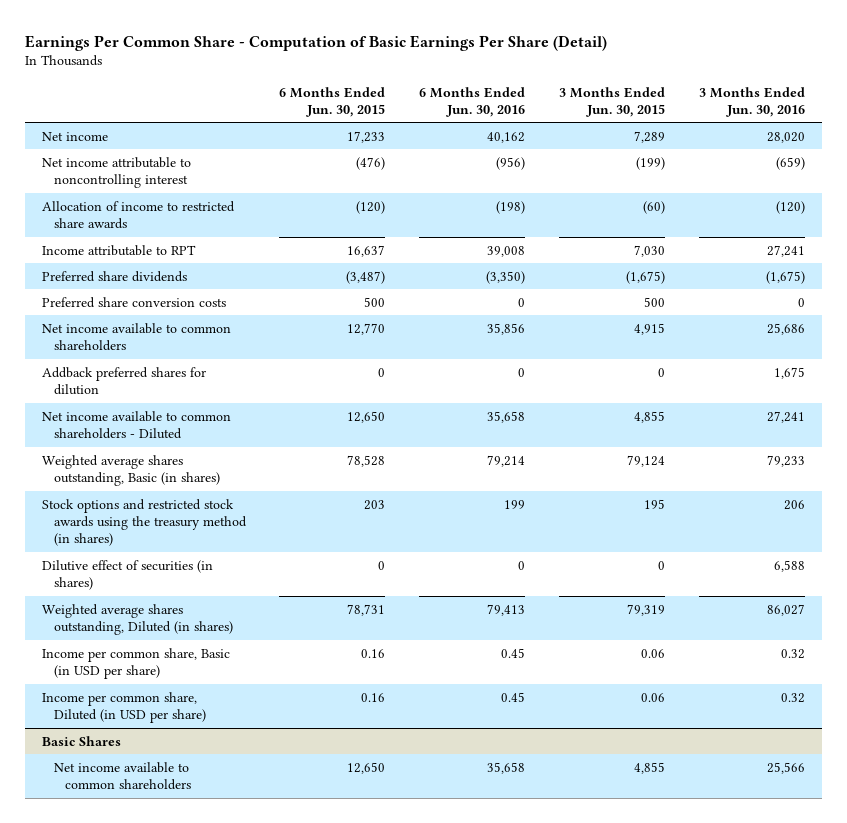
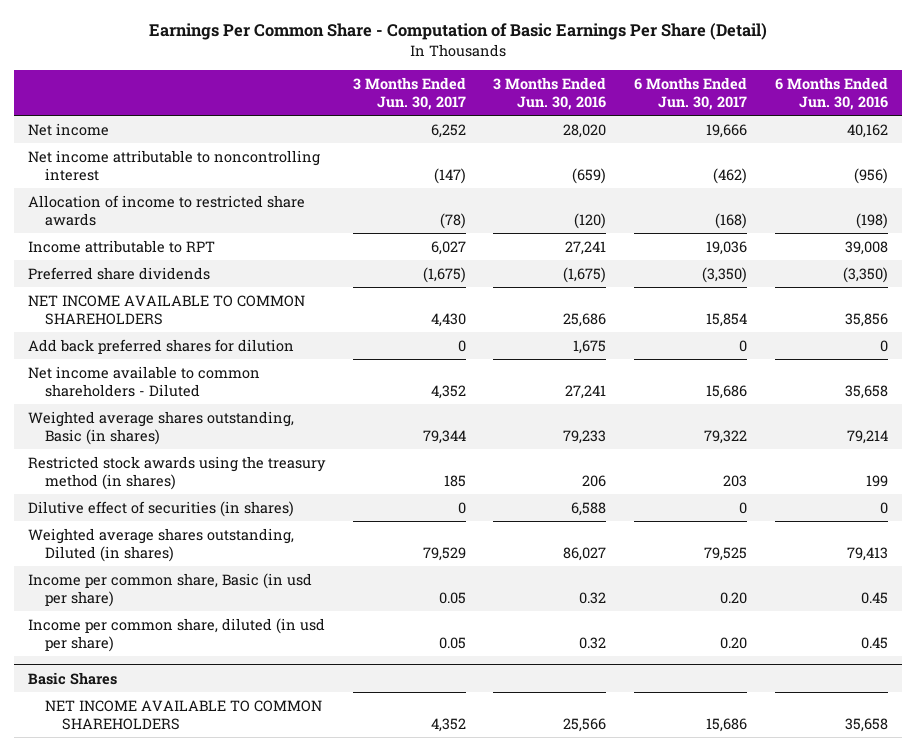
- | 6 Months Ended Jun. 30, 2015 | 6 Months Ended Jun. 30, 2016 | 3 Months Ended Jun. 30, 2015 | 3 Months Ended Jun. 30, 2016
+ | 3 Months Ended Jun. 30, 2017 | 3 Months Ended Jun. 30, 2016 | 6 Months Ended Jun. 30, 2017 | 6 Months Ended Jun. 30, 2016
- Preferred share conversion costs | 500 | 0 | 500 | 0
- Net income available to common shareholders | 12,770 | 35,856 | 4,915 | 25,686
- Addback preferred shares for dilution | 0 | 0 | 0 | 1,675
+ NET INCOME AVAILABLE TO COMMON SHAREHOLDERS | 4,430 | 25,686 | 15,854 | 35,856
+ Add back preferred shares for dilution | 0 | 1,675 | 0 | 0
- Stock options and restricted stock awards using the treasury method (in shares) | 203 | 199 | 195 | 206
+ Restricted stock awards using the treasury method (in shares) | 185 | 206 | 203 | 199
- Income per common share, Basic (in USD per share) | 0.16 | 0.45 | 0.06 | 0.32
- Income per common share, Diluted (in USD per share) | 0.16 | 0.45 | 0.06 | 0.32
+ Income per common share, Basic (in usd per share) | 0.05 | 0.32 | 0.20 | 0.45
+ Income per common share, diluted (in usd per share) | 0.05 | 0.32 | 0.20 | 0.45
@ Basic Shares
- Net income available to common shareholders | 12,650 | 35,658 | 4,855 | 25,566
+ NET INCOME AVAILABLE TO COMMON SHAREHOLDERS | 4,352 | 25,566 | 15,686 | 35,658

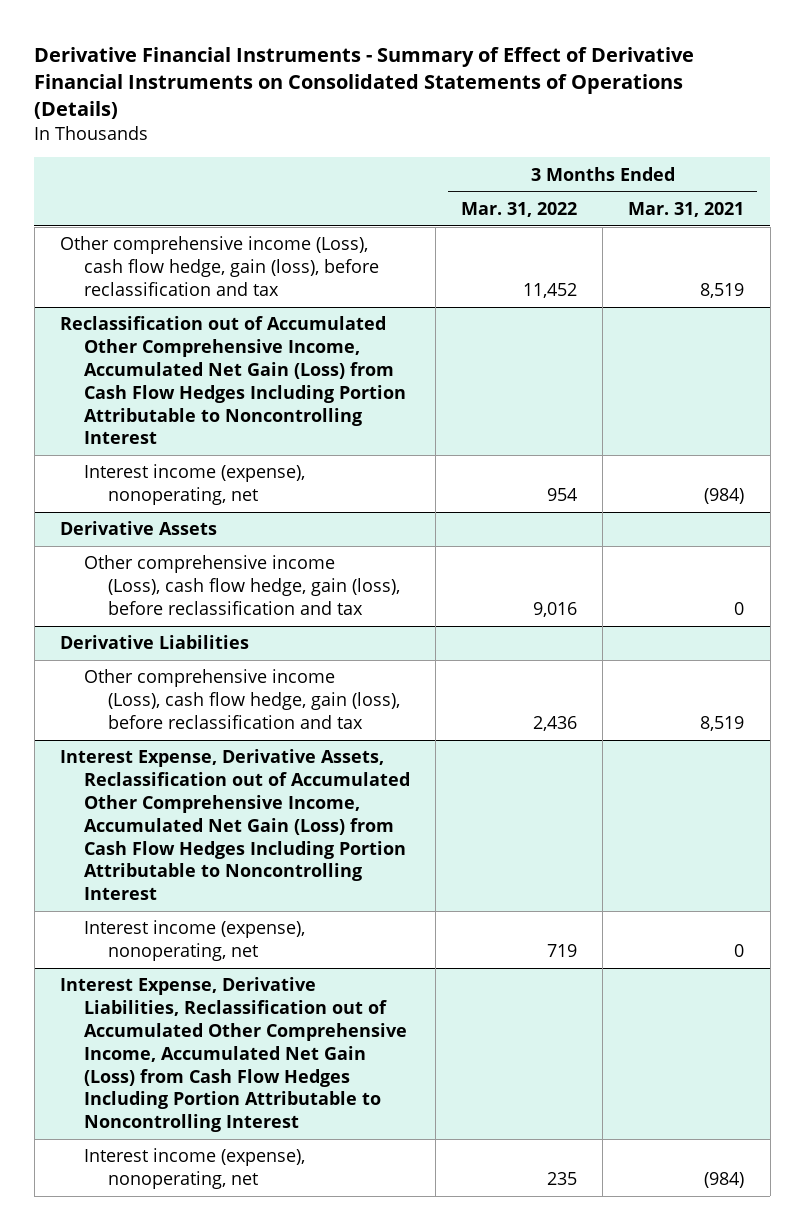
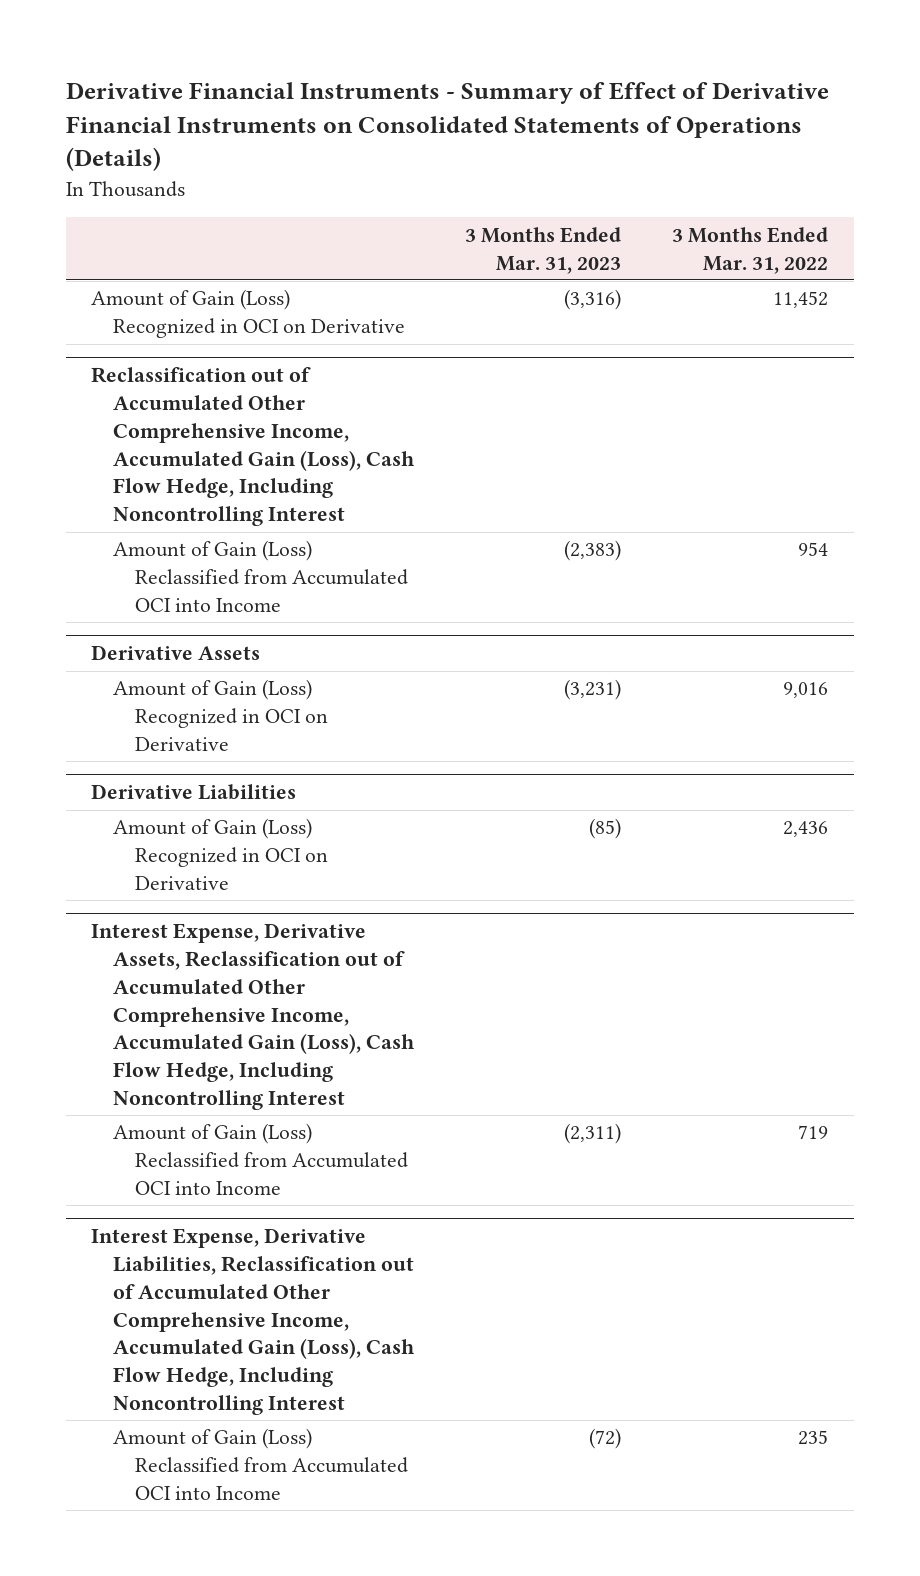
- | 3 Months Ended Mar. 31, 2022 | 3 Months Ended Mar. 31, 2021
+ | 3 Months Ended Mar. 31, 2023 | 3 Months Ended Mar. 31, 2022
- Other comprehensive income (Loss), cash flow hedge, gain (loss), before reclassification and tax | 11,452 | 8,519
- Reclassification out of Accumulated Other Comprehensive Income, Accumulated Net Gain (Loss) from Cash Flow Hedges Including Portion Attributable to Noncontrolling Interest
- Interest income (expense), nonoperating, net | 954 | (984)
+ Amount of Gain (Loss) Recognized in OCI on Derivative | (3,316) | 11,452
+ Reclassification out of Accumulated Other Comprehensive Income, Accumulated Gain (Loss), Cash Flow Hedge, Including Noncontrolling Interest
+ Amount of Gain (Loss) Reclassified from Accumulated OCI into Income | (2,383) | 954
@ Derivative Assets
- Other comprehensive income (Loss), cash flow hedge, gain (loss), before reclassification and tax | 9,016 | 0
+ Amount of Gain (Loss) Recognized in OCI on Derivative | (3,231) | 9,016
@ Derivative Liabilities
- Other comprehensive income (Loss), cash flow hedge, gain (loss), before reclassification and tax | 2,436 | 8,519
- Interest Expense, Derivative Assets, Reclassification out of Accumulated Other Comprehensive Income, Accumulated Net Gain (Loss) from Cash Flow Hedges Including Portion Attributable to Noncontrolling Interest
- Interest income (expense), nonoperating, net | 719 | 0
- Interest Expense, Derivative Liabilities, Reclassification out of Accumulated Other Comprehensive Income, Accumulated Net Gain (Loss) from Cash Flow Hedges Including Portion Attributable to Noncontrolling Interest
- Interest income (expense), nonoperating, net | 235 | (984)
@ Derivative Liabilities
+ Amount of Gain (Loss) Recognized in OCI on Derivative | (85) | 2,436
+ Interest Expense, Derivative Assets, Reclassification out of Accumulated Other Comprehensive Income, Accumulated Gain (Loss), Cash Flow Hedge, Including Noncontrolling Interest
+ Amount of Gain (Loss) Reclassified from Accumulated OCI into Income | (2,311) | 719
+ Interest Expense, Derivative Liabilities, Reclassification out of Accumulated Other Comprehensive Income, Accumulated Gain (Loss), Cash Flow Hedge, Including Noncontrolling Interest
+ Amount of Gain (Loss) Reclassified from Accumulated OCI into Income | (72) | 235

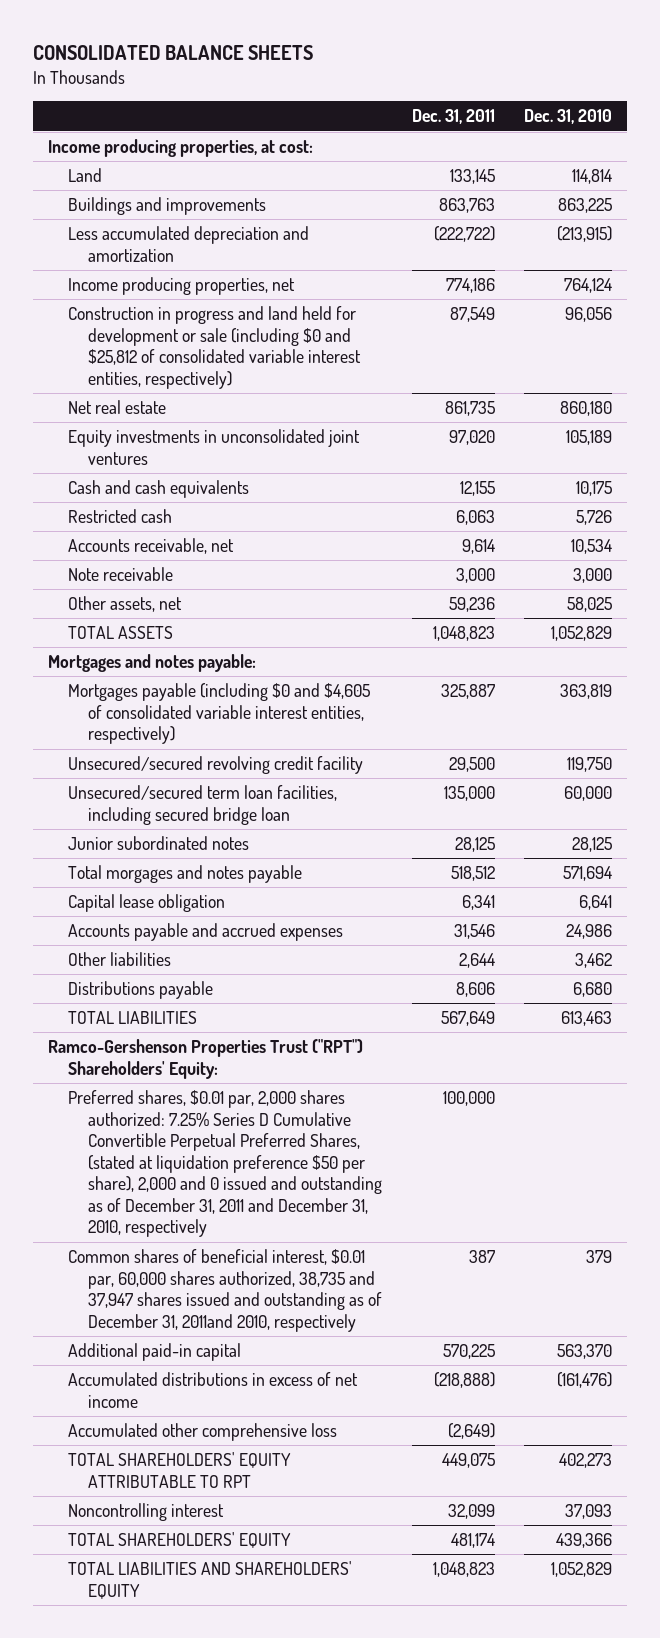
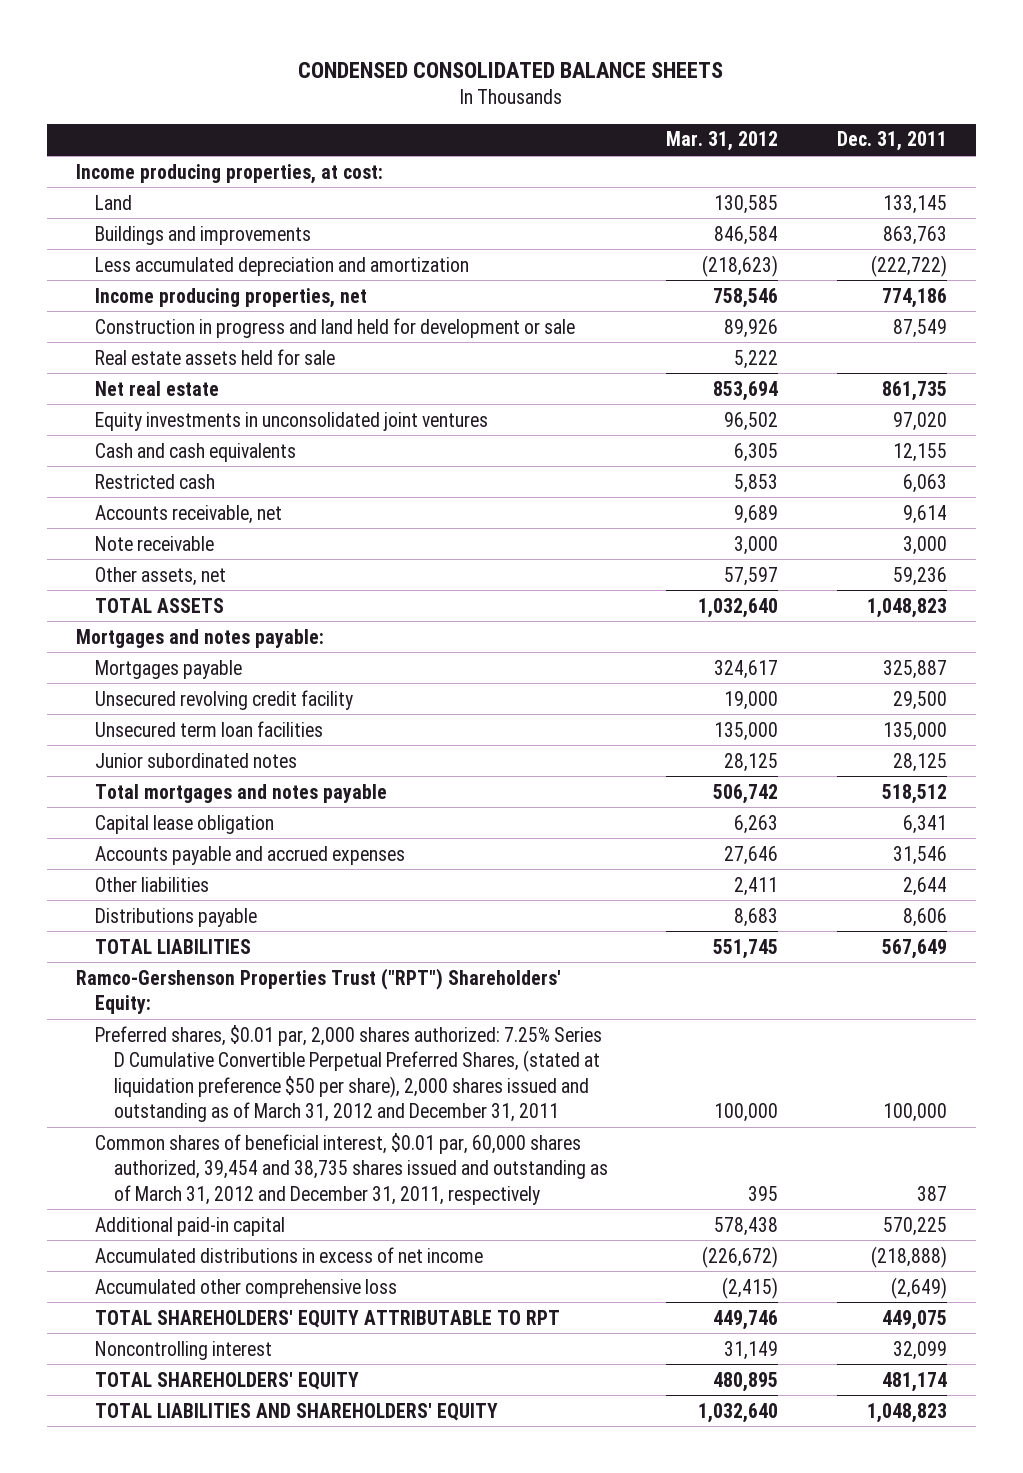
- CONSOLIDATED BALANCE SHEETS
+ CONDENSED CONSOLIDATED BALANCE SHEETS
- | Dec. 31, 2011 | Dec. 31, 2010
+ | Mar. 31, 2012 | Dec. 31, 2011
- Construction in progress and land held for development or sale (including $0 and $25,812 of consolidated variable interest entities, respectively) | 87,549 | 96,056
+ Construction in progress and land held for development or sale | 89,926 | 87,549
+ Real estate assets held for sale | 5,222 |
- Mortgages payable (including $0 and $4,605 of consolidated variable interest entities, respectively) | 325,887 | 363,819
- Unsecured/secured revolving credit facility | 29,500 | 119,750
- Unsecured/secured term loan facilities, including secured bridge loan | 135,000 | 60,000
+ Mortgages payable | 324,617 | 325,887
+ Unsecured revolving credit facility | 19,000 | 29,500
+ Unsecured term loan facilities | 135,000 | 135,000
- Total morgages and notes payable | 518,512 | 571,694
+ Total mortgages and notes payable | 506,742 | 518,512
- Preferred shares, $0.01 par, 2,000 shares authorized: 7.25% Series D Cumulative Convertible Perpetual Preferred Shares, (stated at liquidation preference $50 per share), 2,000 and 0 issued and outstanding as of December 31, 2011 and December 31, 2010, respectively | 100,000 |
- Common shares of beneficial interest, $0.01 par, 60,000 shares authorized, 38,735 and 37,947 shares issued and outstanding as of December 31, 2011and 2010, respectively | 387 | 379
+ Preferred shares, $0.01 par, 2,000 shares authorized: 7.25% Series D Cumulative Convertible Perpetual Preferred Shares, (stated at liquidation preference $50 per share), 2,000 shares issued and outstanding as of March 31, 2012 and December 31, 2011 | 100,000 | 100,000
+ Common shares of beneficial interest, $0.01 par, 60,000 shares authorized, 39,454 and 38,735 shares issued and outstanding as of March 31, 2012 and December 31, 2011, respectively | 395 | 387

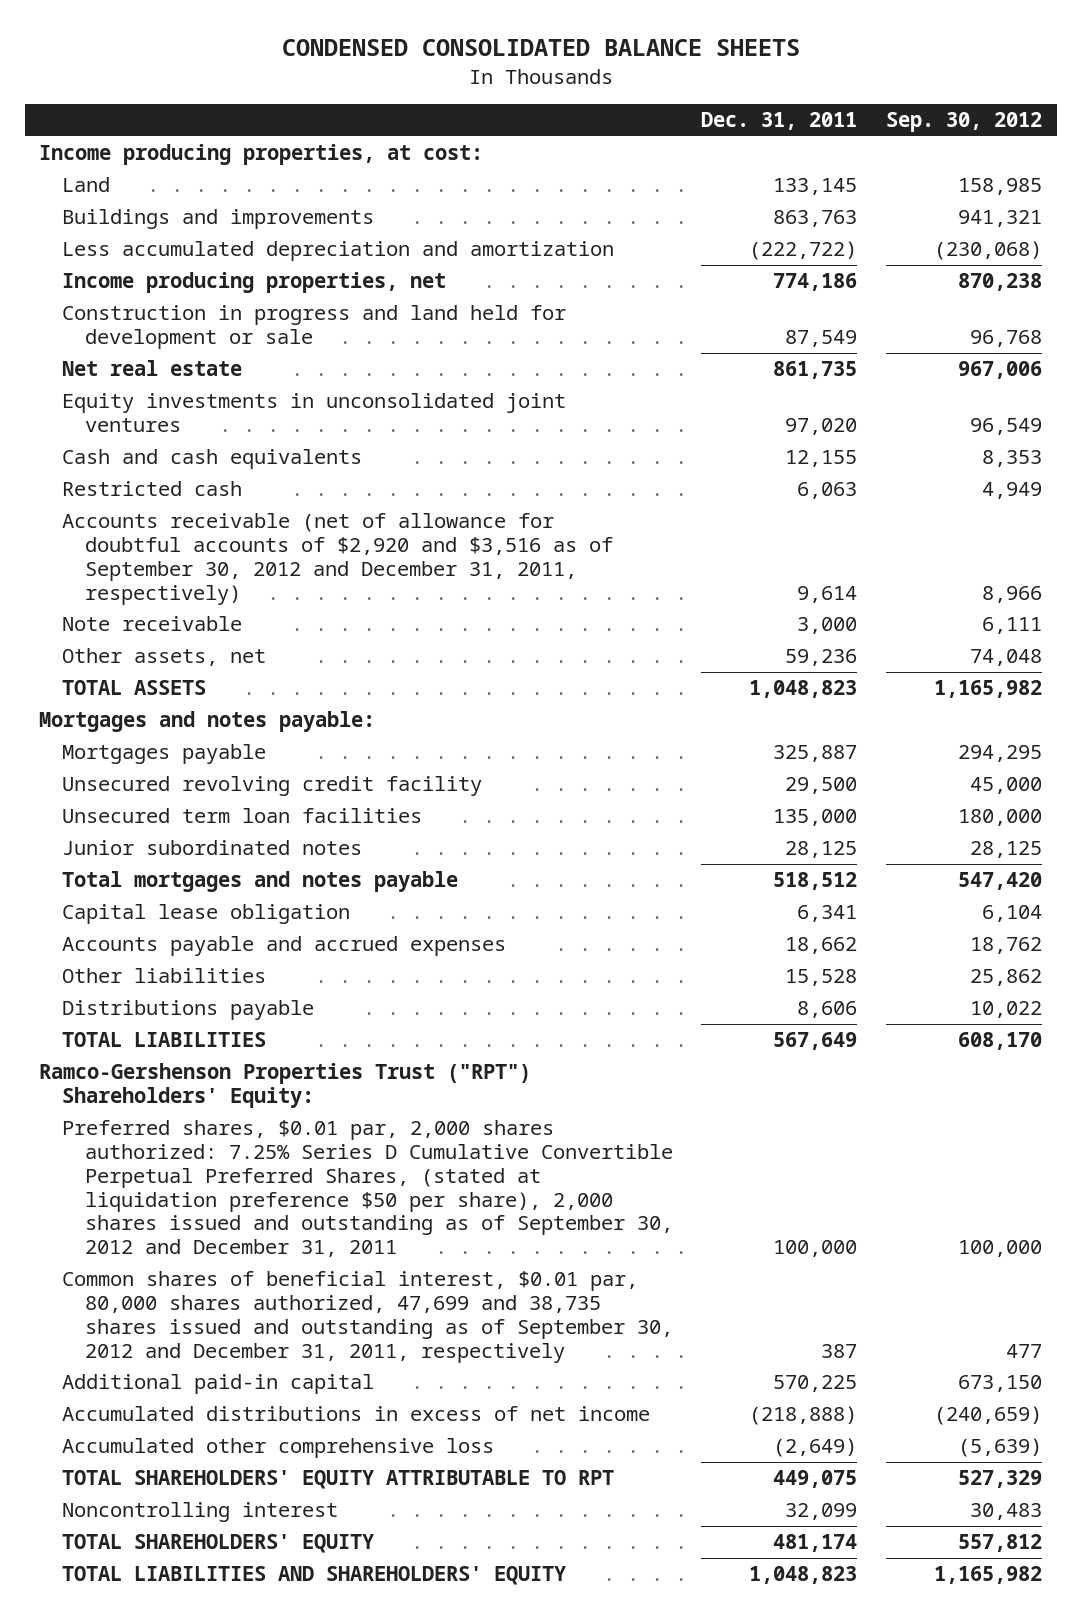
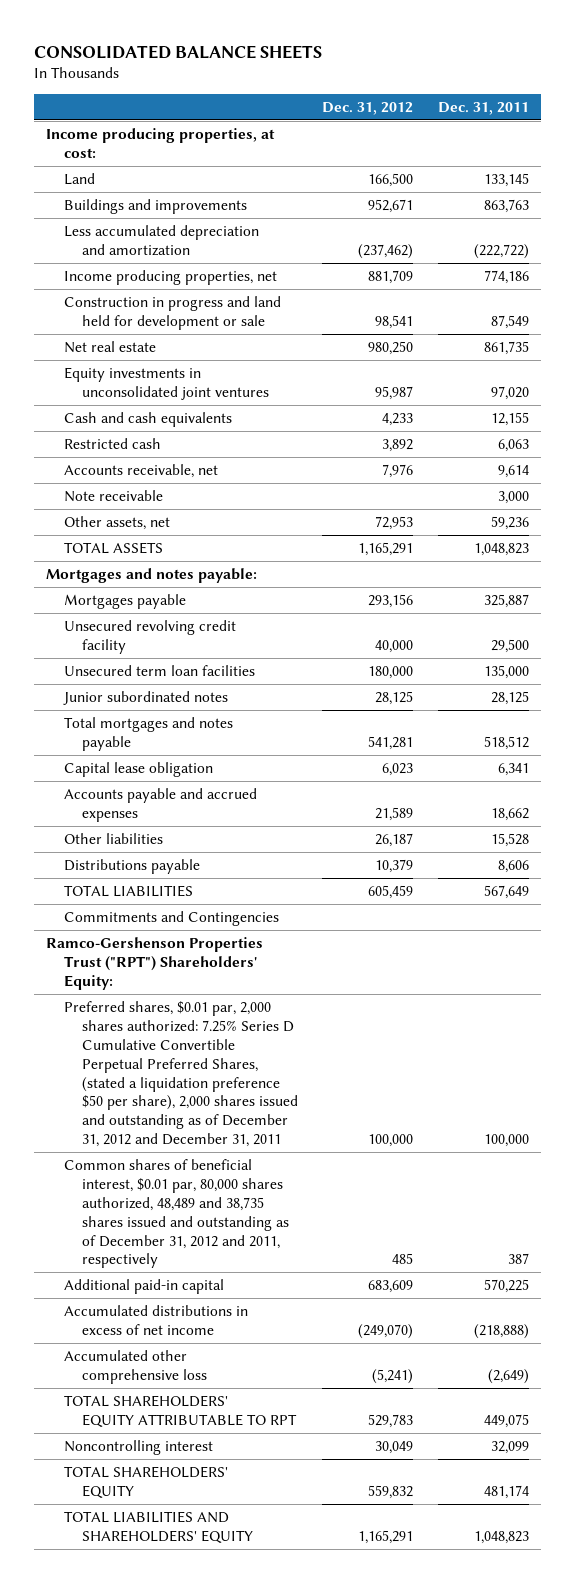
- CONDENSED CONSOLIDATED BALANCE SHEETS
+ CONSOLIDATED BALANCE SHEETS
- | Dec. 31, 2011 | Sep. 30, 2012
+ | Dec. 31, 2012 | Dec. 31, 2011
- Accounts receivable (net of allowance for doubtful accounts of $2,920 and $3,516 as of September 30, 2012 and December 31, 2011, respectively) | 9,614 | 8,966
+ Accounts receivable, net | 7,976 | 9,614
+ Commitments and Contingencies
- Preferred shares, $0.01 par, 2,000 shares authorized: 7.25% Series D Cumulative Convertible Perpetual Preferred Shares, (stated at liquidation preference $50 per share), 2,000 shares issued and outstanding as of September 30, 2012 and December 31, 2011 | 100,000 | 100,000
- Common shares of beneficial interest, $0.01 par, 80,000 shares authorized, 47,699 and 38,735 shares issued and outstanding as of September 30, 2012 and December 31, 2011, respectively | 387 | 477
+ Preferred shares, $0.01 par, 2,000 shares authorized: 7.25% Series D Cumulative Convertible Perpetual Preferred Shares, (stated a liquidation preference $50 per share), 2,000 shares issued and outstanding as of December 31, 2012 and December 31, 2011 | 100,000 | 100,000
+ Common shares of beneficial interest, $0.01 par, 80,000 shares authorized, 48,489 and 38,735 shares issued and outstanding as of December 31, 2012 and 2011, respectively | 485 | 387

